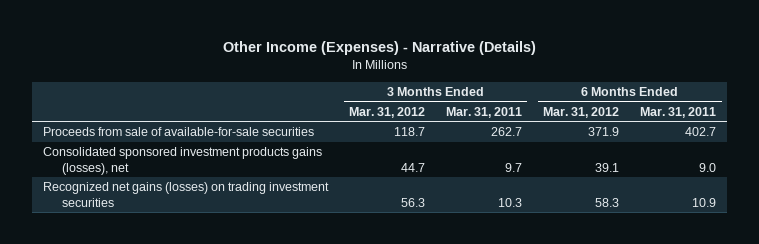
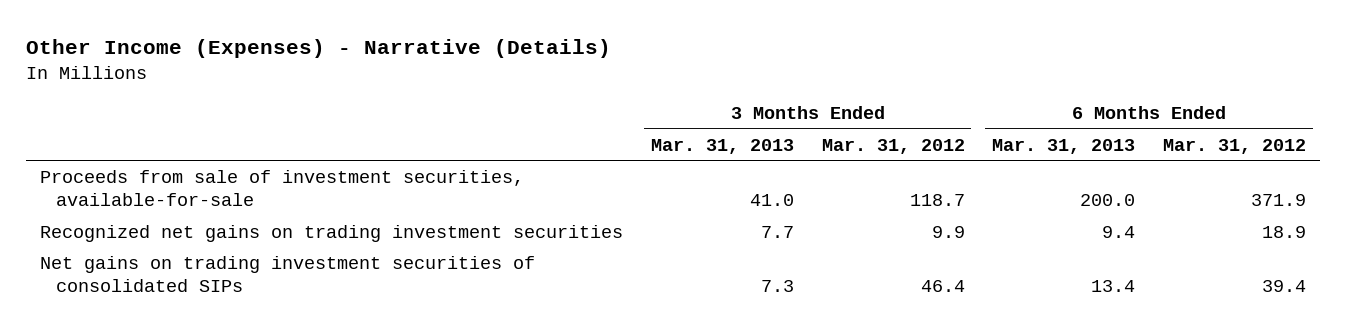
- | 3 Months Ended Mar. 31, 2012 | 3 Months Ended Mar. 31, 2011 | 6 Months Ended Mar. 31, 2012 | 6 Months Ended Mar. 31, 2011
+ | 3 Months Ended Mar. 31, 2013 | 3 Months Ended Mar. 31, 2012 | 6 Months Ended Mar. 31, 2013 | 6 Months Ended Mar. 31, 2012
- Proceeds from sale of available-for-sale securities | 118.7 | 262.7 | 371.9 | 402.7
- Consolidated sponsored investment products gains (losses), net | 44.7 | 9.7 | 39.1 | 9.0
- Recognized net gains (losses) on trading investment securities | 56.3 | 10.3 | 58.3 | 10.9
+ Proceeds from sale of investment securities, available-for-sale | 41.0 | 118.7 | 200.0 | 371.9
+ Recognized net gains on trading investment securities | 7.7 | 9.9 | 9.4 | 18.9
+ Net gains on trading investment securities of consolidated SIPs | 7.3 | 46.4 | 13.4 | 39.4

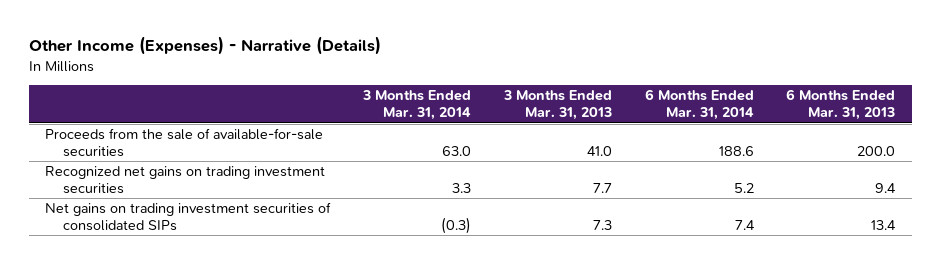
- | 3 Months Ended Mar. 31, 2013 | 3 Months Ended Mar. 31, 2012 | 6 Months Ended Mar. 31, 2013 | 6 Months Ended Mar. 31, 2012
+ | 3 Months Ended Mar. 31, 2014 | 3 Months Ended Mar. 31, 2013 | 6 Months Ended Mar. 31, 2014 | 6 Months Ended Mar. 31, 2013
- Proceeds from sale of investment securities, available-for-sale | 41.0 | 118.7 | 200.0 | 371.9
+ Proceeds from the sale of available-for-sale securities | 63.0 | 41.0 | 188.6 | 200.0

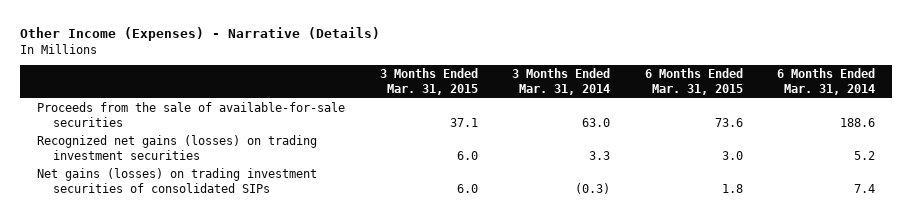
- | 3 Months Ended Mar. 31, 2014 | 3 Months Ended Mar. 31, 2013 | 6 Months Ended Mar. 31, 2014 | 6 Months Ended Mar. 31, 2013
+ | 3 Months Ended Mar. 31, 2015 | 3 Months Ended Mar. 31, 2014 | 6 Months Ended Mar. 31, 2015 | 6 Months Ended Mar. 31, 2014
- Recognized net gains on trading investment securities | 3.3 | 7.7 | 5.2 | 9.4
- Net gains on trading investment securities of consolidated SIPs | (0.3) | 7.3 | 7.4 | 13.4
+ Recognized net gains (losses) on trading investment securities | 6.0 | 3.3 | 3.0 | 5.2
+ Net gains (losses) on trading investment securities of consolidated SIPs | 6.0 | (0.3) | 1.8 | 7.4

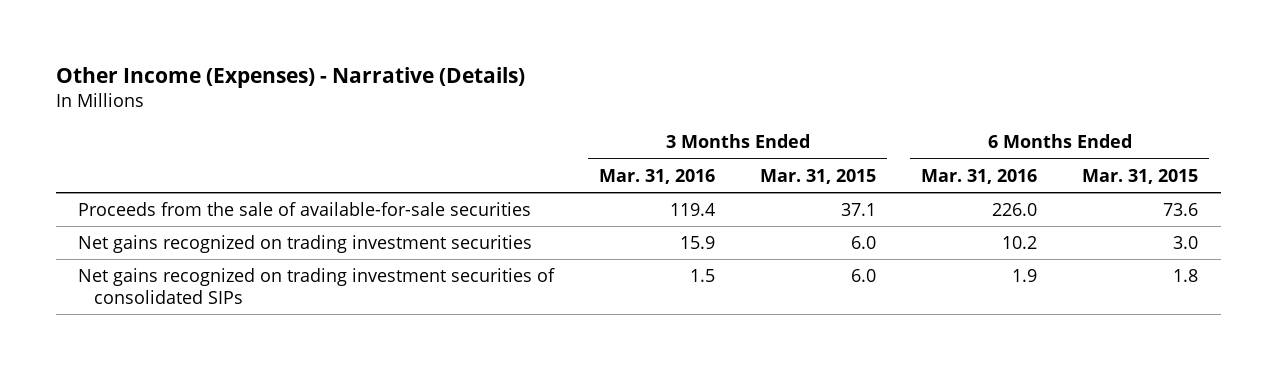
- | 3 Months Ended Mar. 31, 2015 | 3 Months Ended Mar. 31, 2014 | 6 Months Ended Mar. 31, 2015 | 6 Months Ended Mar. 31, 2014
+ | 3 Months Ended Mar. 31, 2016 | 3 Months Ended Mar. 31, 2015 | 6 Months Ended Mar. 31, 2016 | 6 Months Ended Mar. 31, 2015
- Recognized net gains (losses) on trading investment securities | 6.0 | 3.3 | 3.0 | 5.2
- Net gains (losses) on trading investment securities of consolidated SIPs | 6.0 | (0.3) | 1.8 | 7.4
+ Net gains recognized on trading investment securities | 15.9 | 6.0 | 10.2 | 3.0
+ Net gains recognized on trading investment securities of consolidated SIPs | 1.5 | 6.0 | 1.9 | 1.8

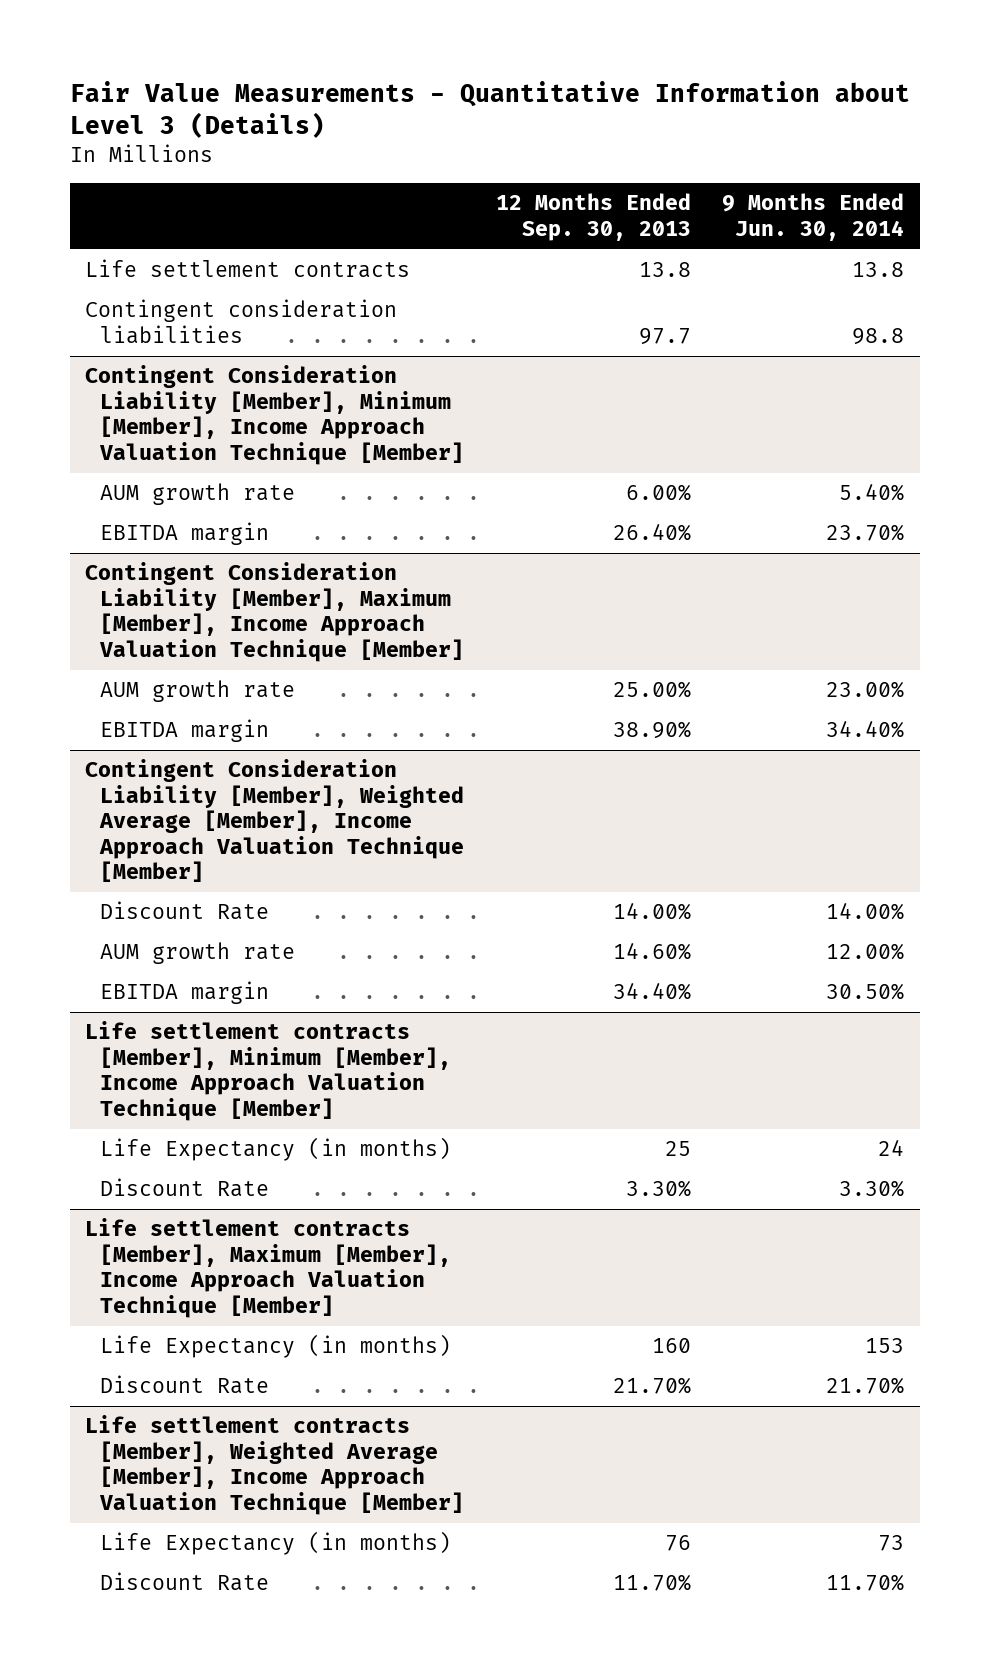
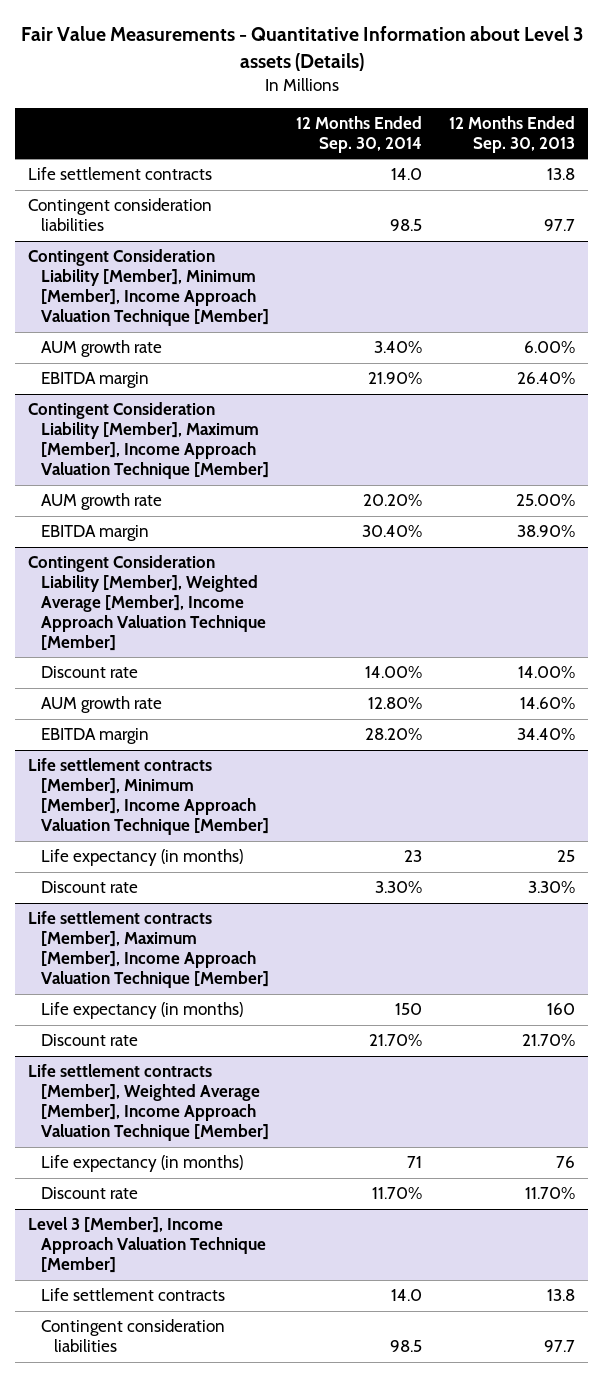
- Fair Value Measurements - Quantitative Information about Level 3 (Details)
+ Fair Value Measurements - Quantitative Information about Level 3 assets (Details)
- | 12 Months Ended Sep. 30, 2013 | 9 Months Ended Jun. 30, 2014
+ | 12 Months Ended Sep. 30, 2014 | 12 Months Ended Sep. 30, 2013
@ Contingent Consideration Liability [Member], Weighted Average [Member], Income Approach Valuation Technique [Member]
- Discount Rate | 14.00% | 14.00%
+ Discount rate | 14.00% | 14.00%
@ Life settlement contracts [Member], Minimum [Member], Income Approach Valuation Technique [Member]
- Life Expectancy (in months) | 25 | 24
- Discount Rate | 3.30% | 3.30%
+ Life expectancy (in months) | 23 | 25
+ Discount rate | 3.30% | 3.30%
@ Life settlement contracts [Member], Maximum [Member], Income Approach Valuation Technique [Member]
- Life Expectancy (in months) | 160 | 153
- Discount Rate | 21.70% | 21.70%
+ Life expectancy (in months) | 150 | 160
+ Discount rate | 21.70% | 21.70%
@ Life settlement contracts [Member], Weighted Average [Member], Income Approach Valuation Technique [Member]
- Life Expectancy (in months) | 76 | 73
- Discount Rate | 11.70% | 11.70%
+ Life expectancy (in months) | 71 | 76
+ Discount rate | 11.70% | 11.70%
+ Level 3 [Member], Income Approach Valuation Technique [Member]
+ Life settlement contracts | 14.0 | 13.8
+ Contingent consideration liabilities | 98.5 | 97.7

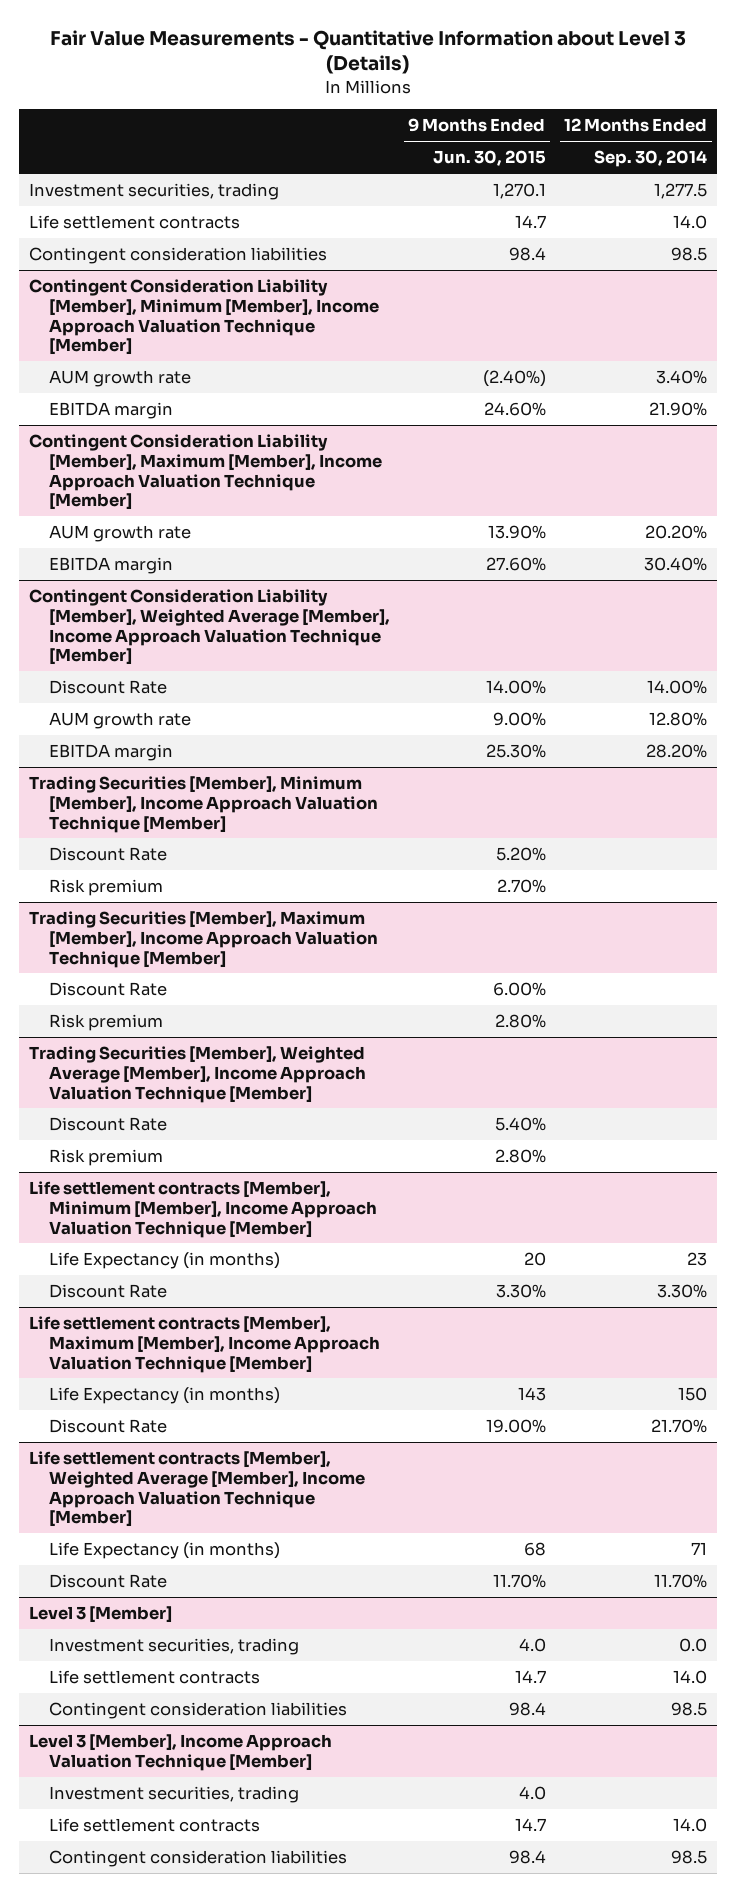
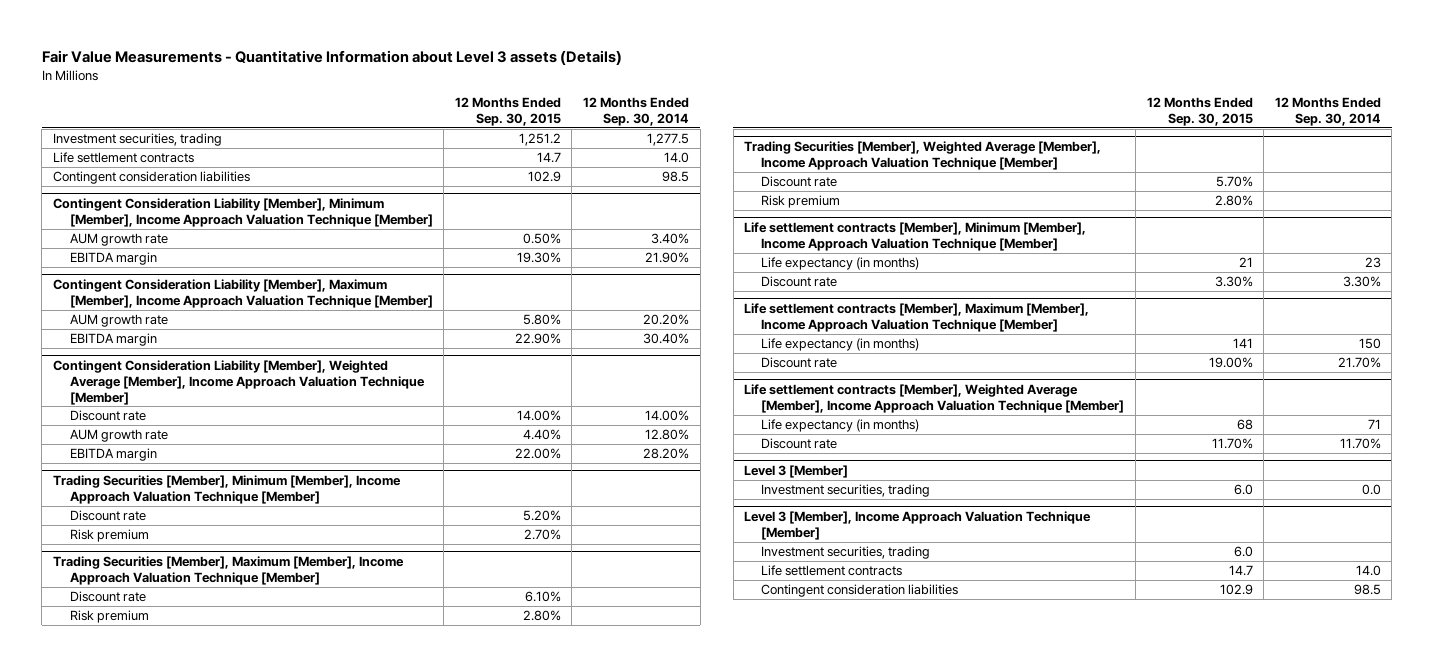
- Fair Value Measurements - Quantitative Information about Level 3 (Details)
+ Fair Value Measurements - Quantitative Information about Level 3 assets (Details)
- | 9 Months Ended Jun. 30, 2015 | 12 Months Ended Sep. 30, 2014
+ | 12 Months Ended Sep. 30, 2015 | 12 Months Ended Sep. 30, 2014
@ Contingent Consideration Liability [Member], Weighted Average [Member], Income Approach Valuation Technique [Member]
- Discount Rate | 14.00% | 14.00%
+ Discount rate | 14.00% | 14.00%
@ Trading Securities [Member], Minimum [Member], Income Approach Valuation Technique [Member]
- Discount Rate | 5.20% |
+ Discount rate | 5.20% |
@ Trading Securities [Member], Maximum [Member], Income Approach Valuation Technique [Member]
- Discount Rate | 6.00% |
+ Discount rate | 6.10% |
@ Trading Securities [Member], Weighted Average [Member], Income Approach Valuation Technique [Member]
- Discount Rate | 5.40% |
+ Discount rate | 5.70% |
@ Life settlement contracts [Member], Minimum [Member], Income Approach Valuation Technique [Member]
- Life Expectancy (in months) | 20 | 23
- Discount Rate | 3.30% | 3.30%
+ Life expectancy (in months) | 21 | 23
+ Discount rate | 3.30% | 3.30%
@ Life settlement contracts [Member], Maximum [Member], Income Approach Valuation Technique [Member]
- Life Expectancy (in months) | 143 | 150
- Discount Rate | 19.00% | 21.70%
+ Life expectancy (in months) | 141 | 150
+ Discount rate | 19.00% | 21.70%
@ Life settlement contracts [Member], Weighted Average [Member], Income Approach Valuation Technique [Member]
- Life Expectancy (in months) | 68 | 71
- Discount Rate | 11.70% | 11.70%
+ Life expectancy (in months) | 68 | 71
+ Discount rate | 11.70% | 11.70%
@ Level 3 [Member]
- Life settlement contracts | 14.7 | 14.0
- Contingent consideration liabilities | 98.4 | 98.5

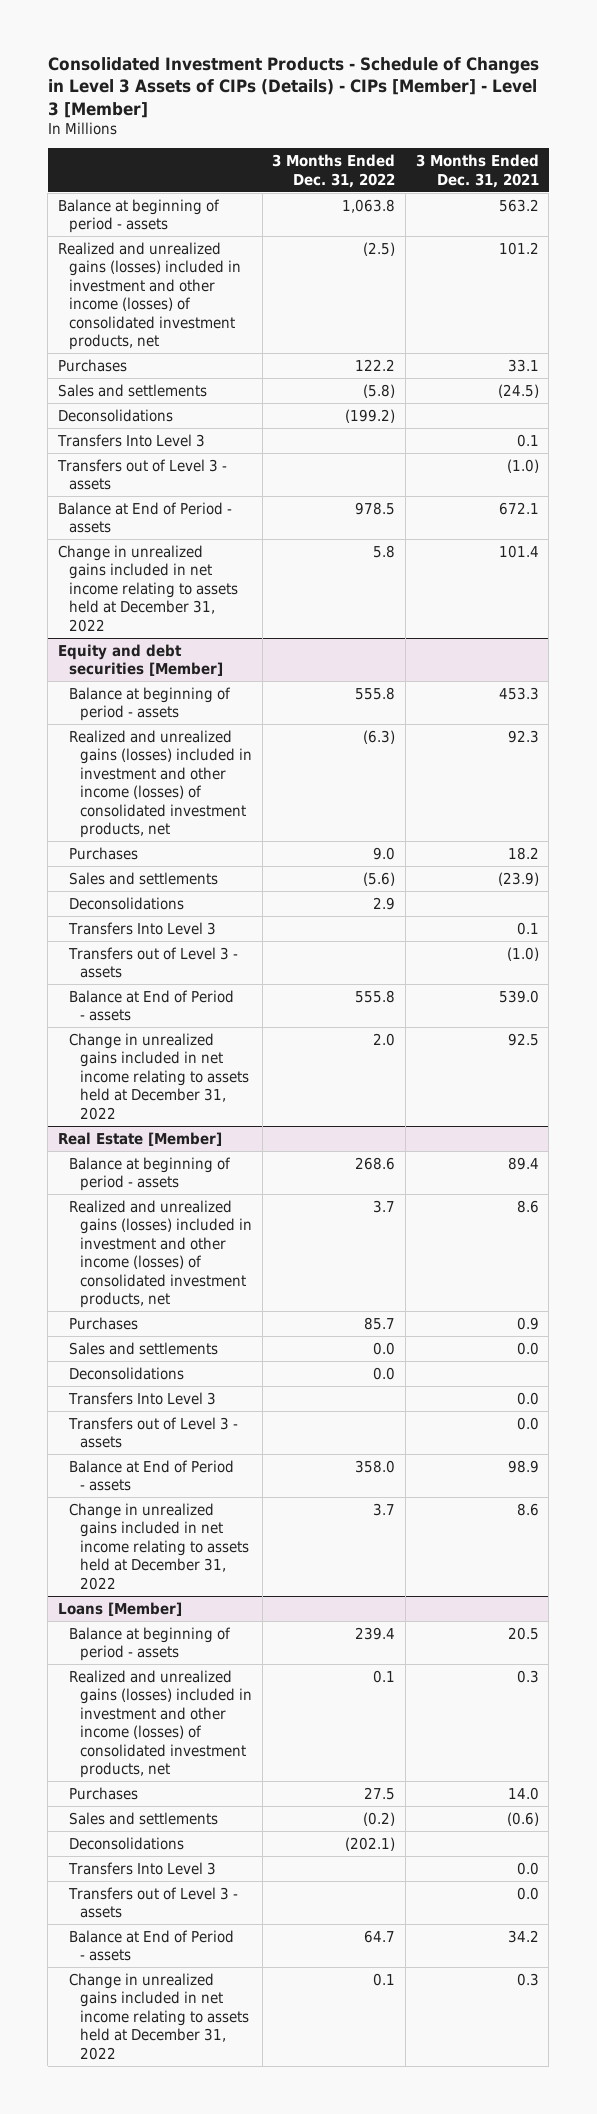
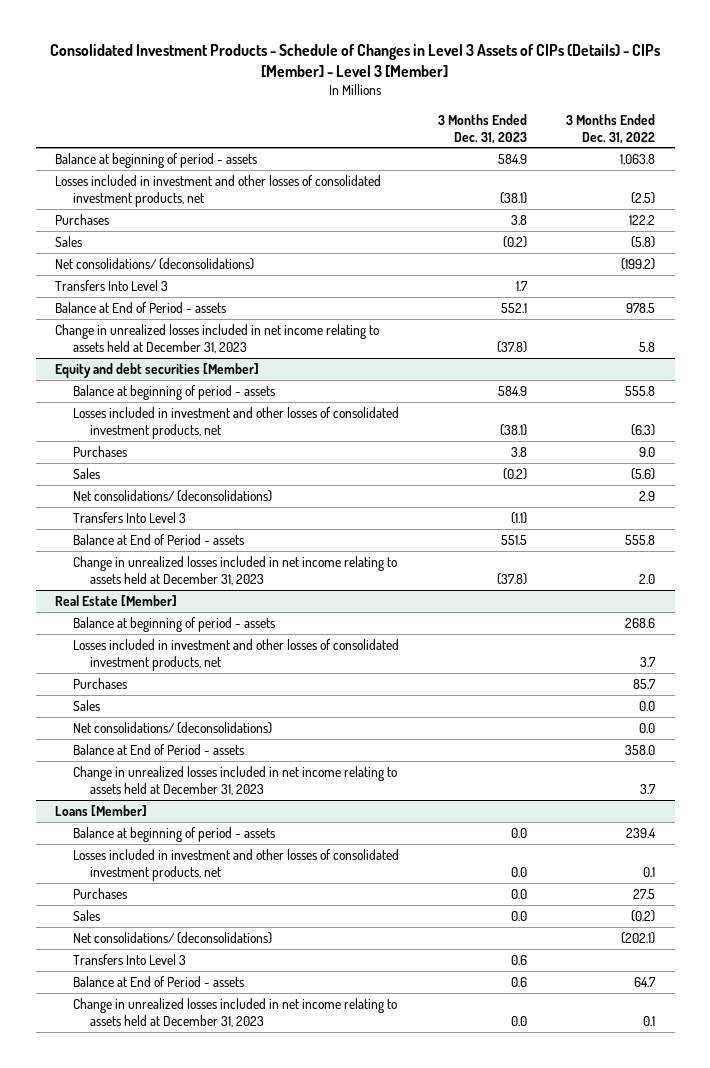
- | 3 Months Ended Dec. 31, 2022 | 3 Months Ended Dec. 31, 2021
+ | 3 Months Ended Dec. 31, 2023 | 3 Months Ended Dec. 31, 2022
- Realized and unrealized gains (losses) included in investment and other income (losses) of consolidated investment products, net | (2.5) | 101.2
+ Losses included in investment and other losses of consolidated investment products, net | (38.1) | (2.5)
- Sales and settlements | (5.8) | (24.5)
- Deconsolidations | (199.2) |
+ Sales | (0.2) | (5.8)
+ Net consolidations/ (deconsolidations) | | (199.2)
- Transfers out of Level 3 - assets | | (1.0)
- Change in unrealized gains included in net income relating to assets held at December 31, 2022 | 5.8 | 101.4
+ Change in unrealized losses included in net income relating to assets held at December 31, 2023 | (37.8) | 5.8
@ Equity and debt securities [Member]
- Realized and unrealized gains (losses) included in investment and other income (losses) of consolidated investment products, net | (6.3) | 92.3
+ Losses included in investment and other losses of consolidated investment products, net | (38.1) | (6.3)
- Sales and settlements | (5.6) | (23.9)
- Deconsolidations | 2.9 |
+ Sales | (0.2) | (5.6)
+ Net consolidations/ (deconsolidations) | | 2.9
- Transfers out of Level 3 - assets | | (1.0)
- Change in unrealized gains included in net income relating to assets held at December 31, 2022 | 2.0 | 92.5
+ Change in unrealized losses included in net income relating to assets held at December 31, 2023 | (37.8) | 2.0
@ Real Estate [Member]
- Realized and unrealized gains (losses) included in investment and other income (losses) of consolidated investment products, net | 3.7 | 8.6
+ Losses included in investment and other losses of consolidated investment products, net | | 3.7
- Sales and settlements | 0.0 | 0.0
- Deconsolidations | 0.0 |
- Transfers Into Level 3 | | 0.0
- Transfers out of Level 3 - assets | | 0.0
+ Sales | | 0.0
+ Net consolidations/ (deconsolidations) | | 0.0
- Change in unrealized gains included in net income relating to assets held at December 31, 2022 | 3.7 | 8.6
+ Change in unrealized losses included in net income relating to assets held at December 31, 2023 | | 3.7
@ Loans [Member]
- Realized and unrealized gains (losses) included in investment and other income (losses) of consolidated investment products, net | 0.1 | 0.3
+ Losses included in investment and other losses of consolidated investment products, net | 0.0 | 0.1
- Sales and settlements | (0.2) | (0.6)
- Deconsolidations | (202.1) |
+ Sales | 0.0 | (0.2)
+ Net consolidations/ (deconsolidations) | | (202.1)
- Transfers out of Level 3 - assets | | 0.0
- Change in unrealized gains included in net income relating to assets held at December 31, 2022 | 0.1 | 0.3
+ Change in unrealized losses included in net income relating to assets held at December 31, 2023 | 0.0 | 0.1

